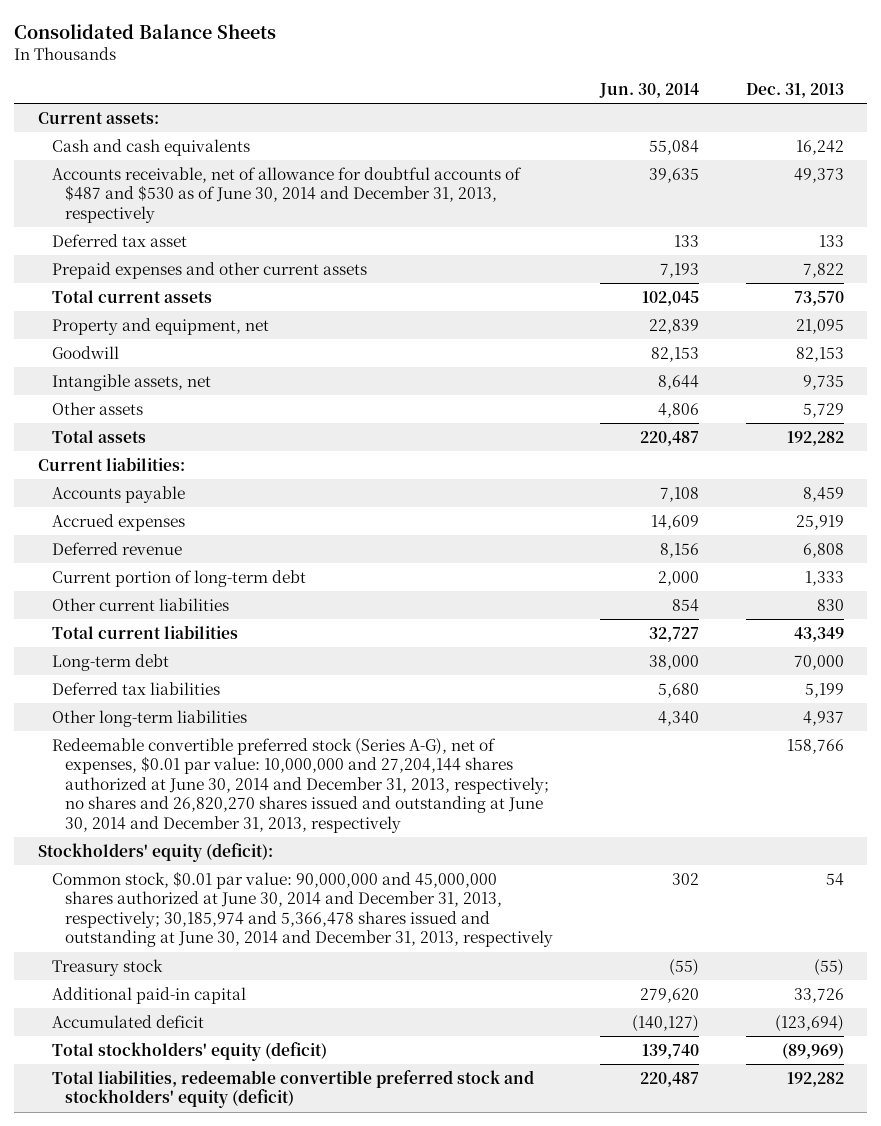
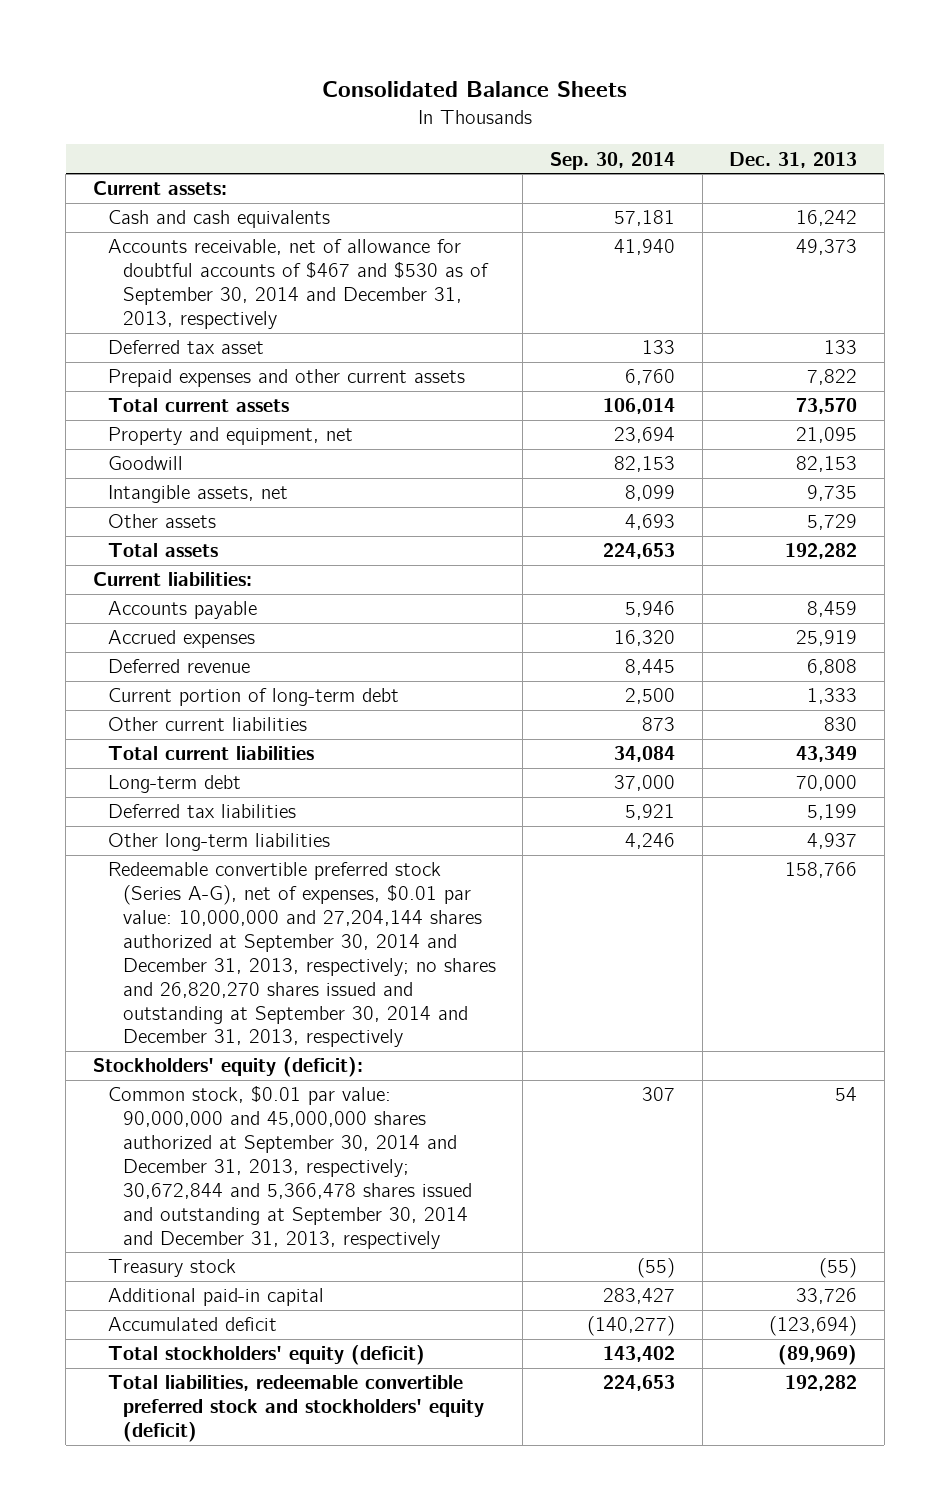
- | Jun. 30, 2014 | Dec. 31, 2013
+ | Sep. 30, 2014 | Dec. 31, 2013
- Accounts receivable, net of allowance for doubtful accounts of $487 and $530 as of June 30, 2014 and December 31, 2013, respectively | 39,635 | 49,373
+ Accounts receivable, net of allowance for doubtful accounts of $467 and $530 as of September 30, 2014 and December 31, 2013, respectively | 41,940 | 49,373
- Redeemable convertible preferred stock (Series A-G), net of expenses, $0.01 par value: 10,000,000 and 27,204,144 shares authorized at June 30, 2014 and December 31, 2013, respectively; no shares and 26,820,270 shares issued and outstanding at June 30, 2014 and December 31, 2013, respectively | | 158,766
+ Redeemable convertible preferred stock (Series A-G), net of expenses, $0.01 par value: 10,000,000 and 27,204,144 shares authorized at September 30, 2014 and December 31, 2013, respectively; no shares and 26,820,270 shares issued and outstanding at September 30, 2014 and December 31, 2013, respectively | | 158,766
- Common stock, $0.01 par value: 90,000,000 and 45,000,000 shares authorized at June 30, 2014 and December 31, 2013, respectively; 30,185,974 and 5,366,478 shares issued and outstanding at June 30, 2014 and December 31, 2013, respectively | 302 | 54
+ Common stock, $0.01 par value: 90,000,000 and 45,000,000 shares authorized at September 30, 2014 and December 31, 2013, respectively; 30,672,844 and 5,366,478 shares issued and outstanding at September 30, 2014 and December 31, 2013, respectively | 307 | 54

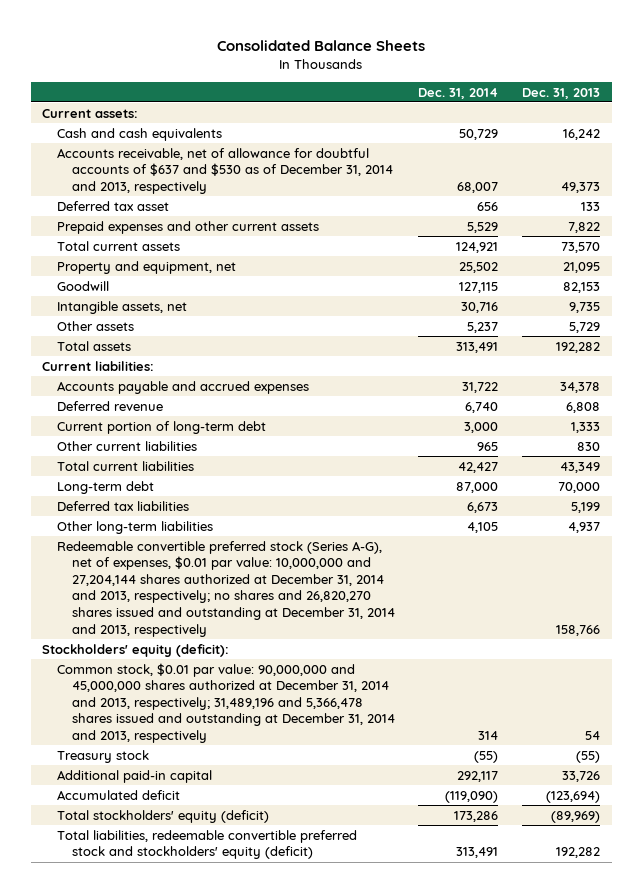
- | Sep. 30, 2014 | Dec. 31, 2013
+ | Dec. 31, 2014 | Dec. 31, 2013
- Accounts receivable, net of allowance for doubtful accounts of $467 and $530 as of September 30, 2014 and December 31, 2013, respectively | 41,940 | 49,373
+ Accounts receivable, net of allowance for doubtful accounts of $637 and $530 as of December 31, 2014 and 2013, respectively | 68,007 | 49,373
- Accounts payable | 5,946 | 8,459
- Accrued expenses | 16,320 | 25,919
+ Accounts payable and accrued expenses | 31,722 | 34,378
- Redeemable convertible preferred stock (Series A-G), net of expenses, $0.01 par value: 10,000,000 and 27,204,144 shares authorized at September 30, 2014 and December 31, 2013, respectively; no shares and 26,820,270 shares issued and outstanding at September 30, 2014 and December 31, 2013, respectively | | 158,766
+ Redeemable convertible preferred stock (Series A-G), net of expenses, $0.01 par value: 10,000,000 and 27,204,144 shares authorized at December 31, 2014 and 2013, respectively; no shares and 26,820,270 shares issued and outstanding at December 31, 2014 and 2013, respectively | | 158,766
- Common stock, $0.01 par value: 90,000,000 and 45,000,000 shares authorized at September 30, 2014 and December 31, 2013, respectively; 30,672,844 and 5,366,478 shares issued and outstanding at September 30, 2014 and December 31, 2013, respectively | 307 | 54
+ Common stock, $0.01 par value: 90,000,000 and 45,000,000 shares authorized at December 31, 2014 and 2013, respectively; 31,489,196 and 5,366,478 shares issued and outstanding at December 31, 2014 and 2013, respectively | 314 | 54

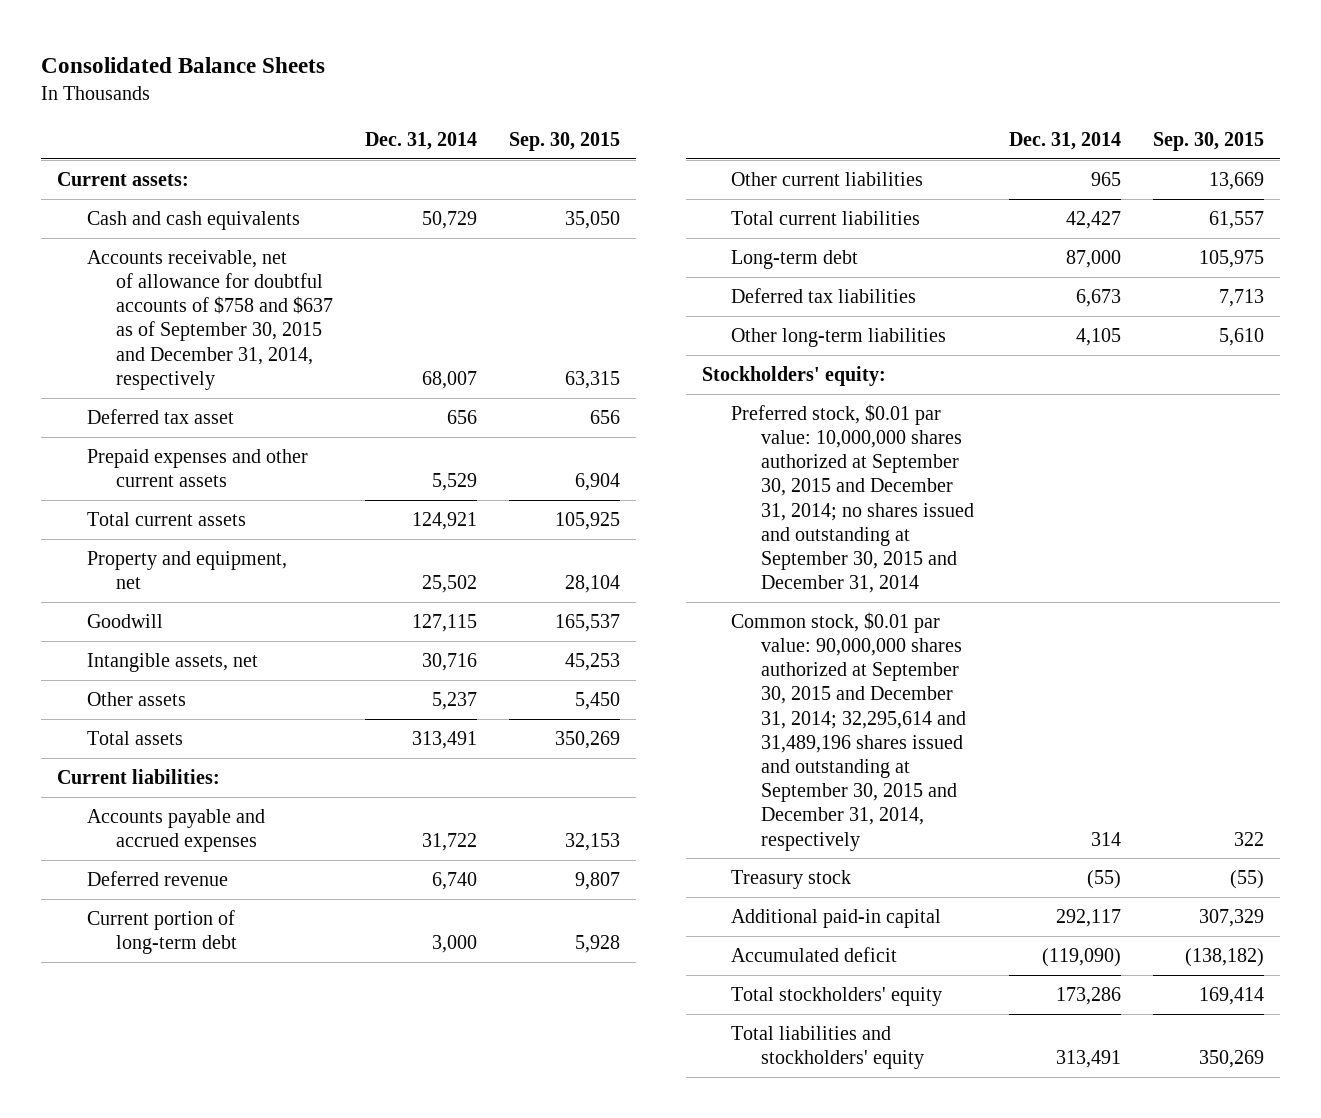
- | Dec. 31, 2014 | Dec. 31, 2013
+ | Dec. 31, 2014 | Sep. 30, 2015
- Accounts receivable, net of allowance for doubtful accounts of $637 and $530 as of December 31, 2014 and 2013, respectively | 68,007 | 49,373
+ Accounts receivable, net of allowance for doubtful accounts of $758 and $637 as of September 30, 2015 and December 31, 2014, respectively | 68,007 | 63,315
- Redeemable convertible preferred stock (Series A-G), net of expenses, $0.01 par value: 10,000,000 and 27,204,144 shares authorized at December 31, 2014 and 2013, respectively; no shares and 26,820,270 shares issued and outstanding at December 31, 2014 and 2013, respectively | | 158,766
- Stockholders' equity (deficit):
- Common stock, $0.01 par value: 90,000,000 and 45,000,000 shares authorized at December 31, 2014 and 2013, respectively; 31,489,196 and 5,366,478 shares issued and outstanding at December 31, 2014 and 2013, respectively | 314 | 54
+ Stockholders' equity:
+ Preferred stock, $0.01 par value: 10,000,000 shares authorized at September 30, 2015 and December 31, 2014; no shares issued and outstanding at September 30, 2015 and December 31, 2014
+ Common stock, $0.01 par value: 90,000,000 shares authorized at September 30, 2015 and December 31, 2014; 32,295,614 and 31,489,196 shares issued and outstanding at September 30, 2015 and December 31, 2014, respectively | 314 | 322
- Total stockholders' equity (deficit) | 173,286 | (89,969)
- Total liabilities, redeemable convertible preferred stock and stockholders' equity (deficit) | 313,491 | 192,282
+ Total stockholders' equity | 173,286 | 169,414
+ Total liabilities and stockholders' equity | 313,491 | 350,269

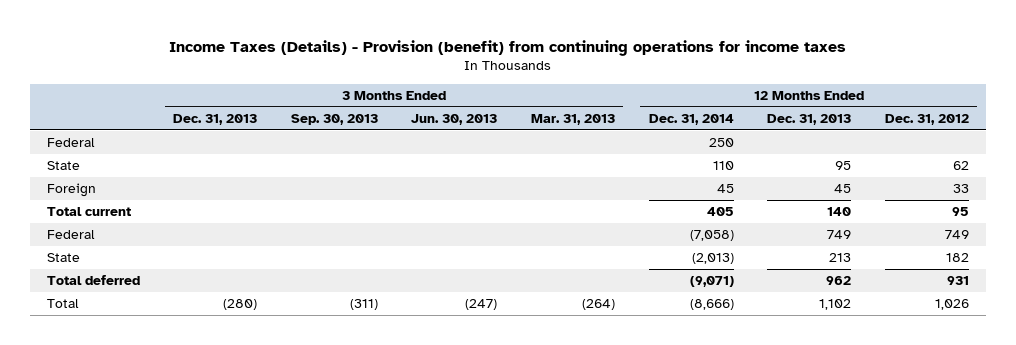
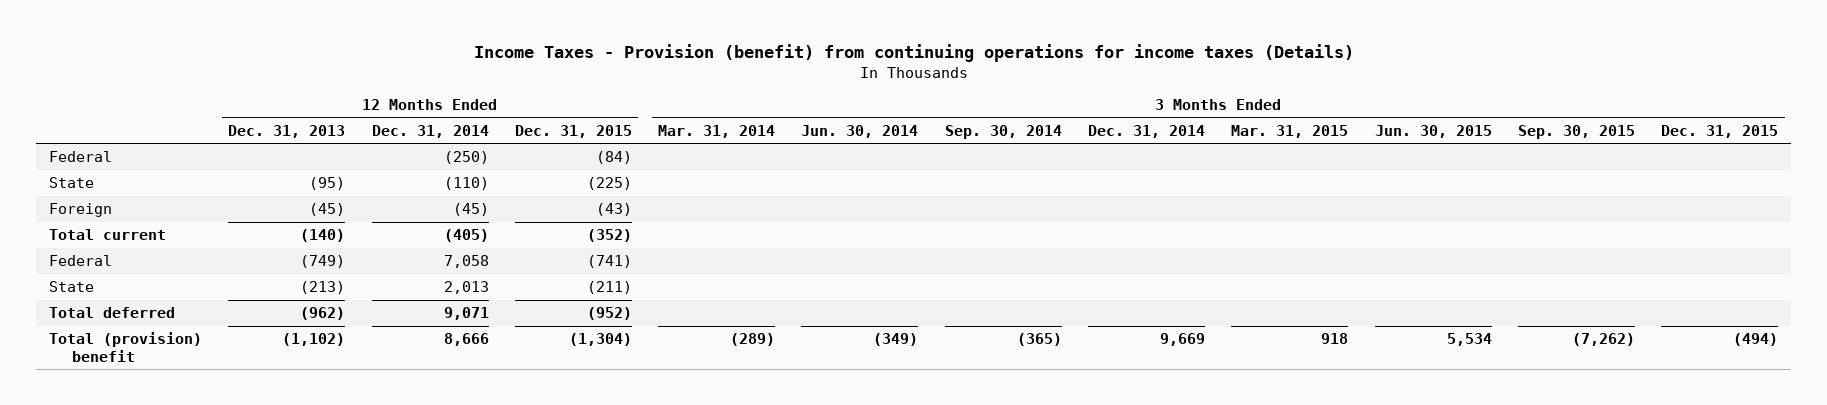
- Income Taxes (Details) - Provision (benefit) from continuing operations for income taxes
+ Income Taxes - Provision (benefit) from continuing operations for income taxes (Details)
- | 3 Months Ended Dec. 31, 2013 | 3 Months Ended Sep. 30, 2013 | 3 Months Ended Jun. 30, 2013 | 3 Months Ended Mar. 31, 2013 | 12 Months Ended Dec. 31, 2014 | 12 Months Ended Dec. 31, 2013 | 12 Months Ended Dec. 31, 2012
+ | 12 Months Ended Dec. 31, 2013 | 12 Months Ended Dec. 31, 2014 | 12 Months Ended Dec. 31, 2015 | 3 Months Ended Mar. 31, 2014 | 3 Months Ended Jun. 30, 2014 | 3 Months Ended Sep. 30, 2014 | 3 Months Ended Dec. 31, 2014 | 3 Months Ended Mar. 31, 2015 | 3 Months Ended Jun. 30, 2015 | 3 Months Ended Sep. 30, 2015 | 3 Months Ended Dec. 31, 2015
- Federal | | | | | 250 | |
- State | | | | | 110 | 95 | 62
- Foreign | | | | | 45 | 45 | 33
- Total current | | | | | 405 | 140 | 95
- Federal | | | | | (7,058) | 749 | 749
- State | | | | | (2,013) | 213 | 182
- Total deferred | | | | | (9,071) | 962 | 931
- Total | (280) | (311) | (247) | (264) | (8,666) | 1,102 | 1,026
+ Federal | | (250) | (84) | | | | | | | |
+ State | (95) | (110) | (225) | | | | | | | |
+ Foreign | (45) | (45) | (43) | | | | | | | |
+ Total current | (140) | (405) | (352) | | | | | | | |
+ Federal | (749) | 7,058 | (741) | | | | | | | |
+ State | (213) | 2,013 | (211) | | | | | | | |
+ Total deferred | (962) | 9,071 | (952) | | | | | | | |
+ Total (provision) benefit | (1,102) | 8,666 | (1,304) | (289) | (349) | (365) | 9,669 | 918 | 5,534 | (7,262) | (494)

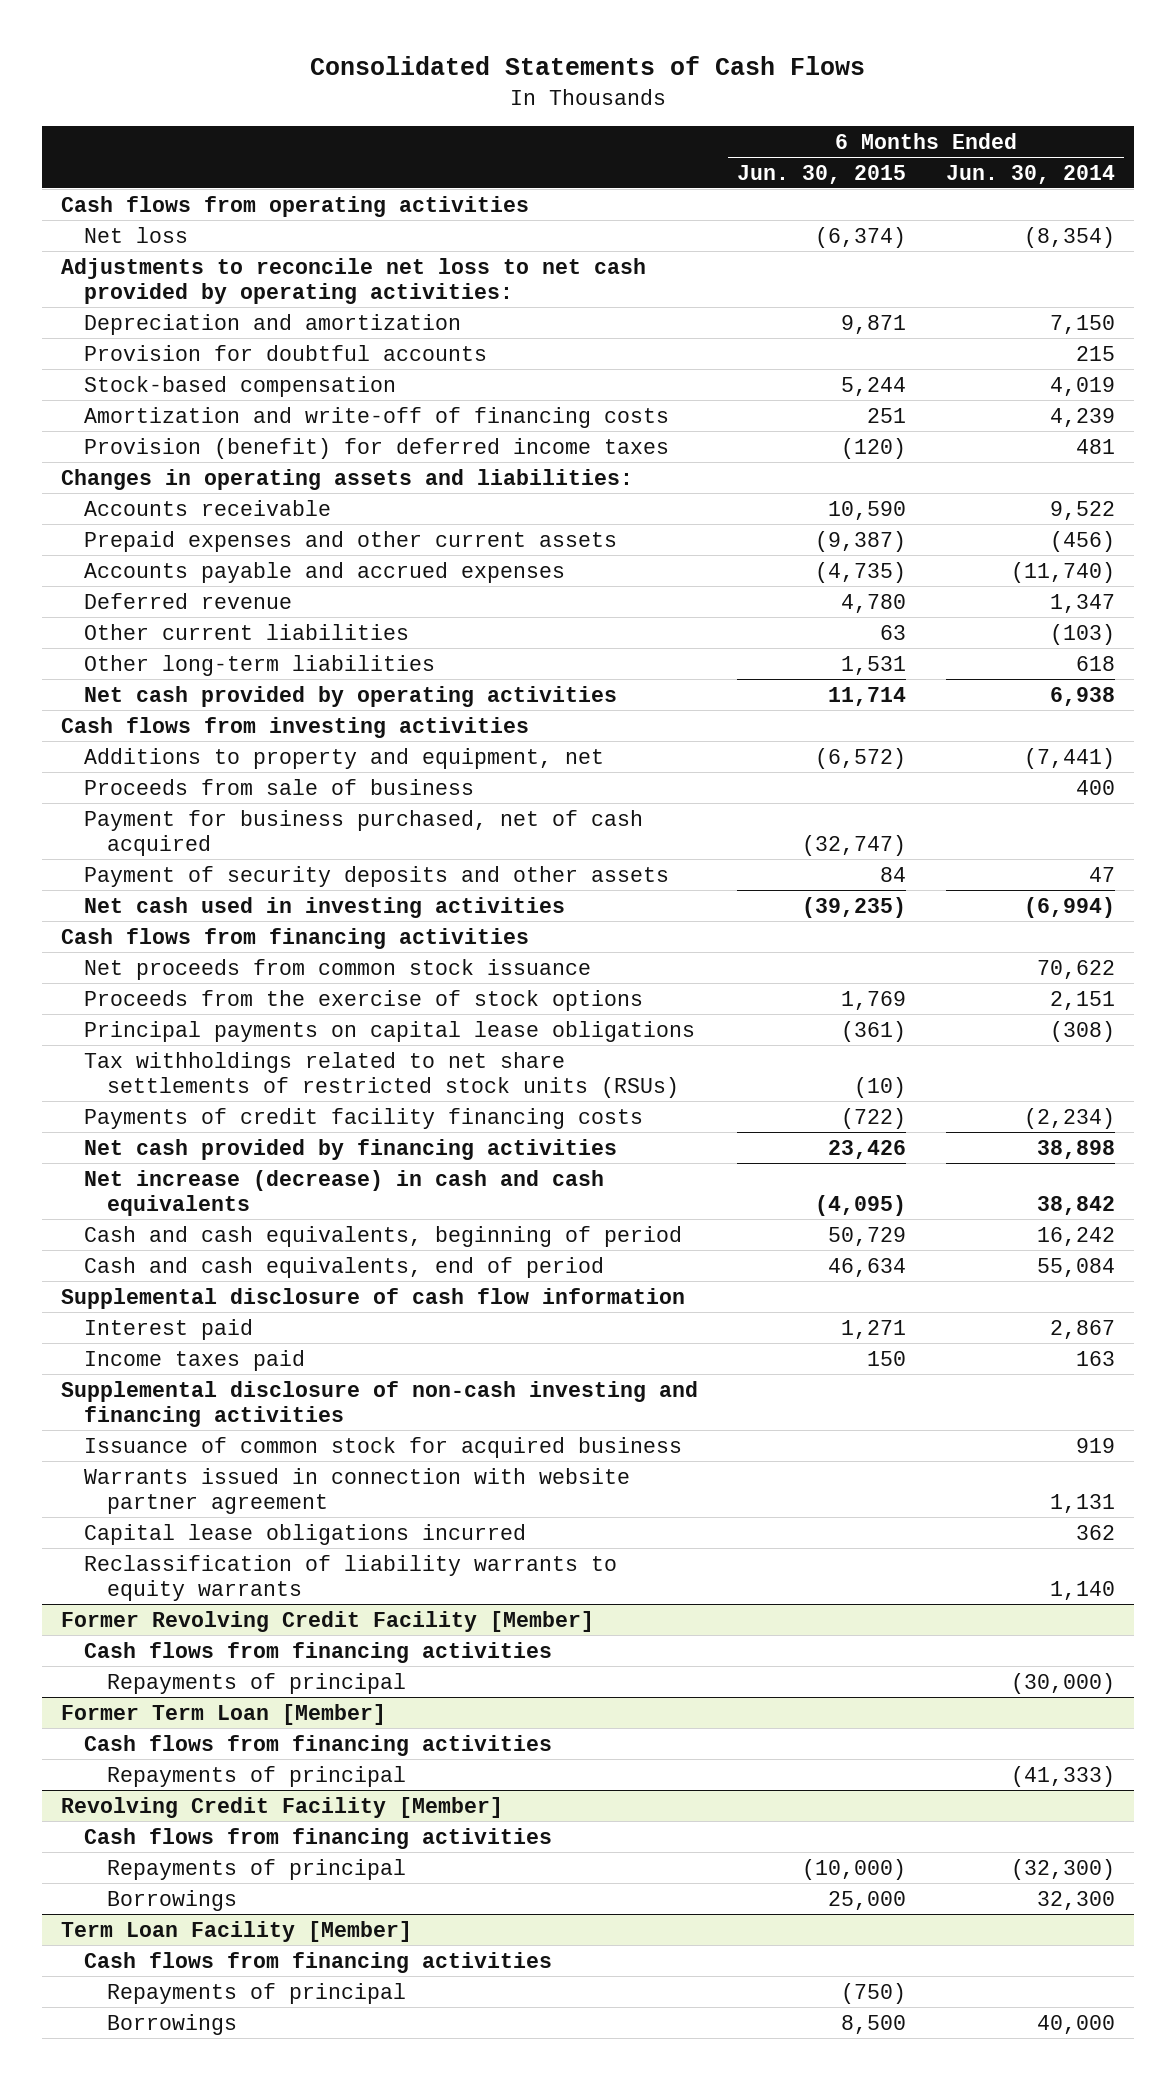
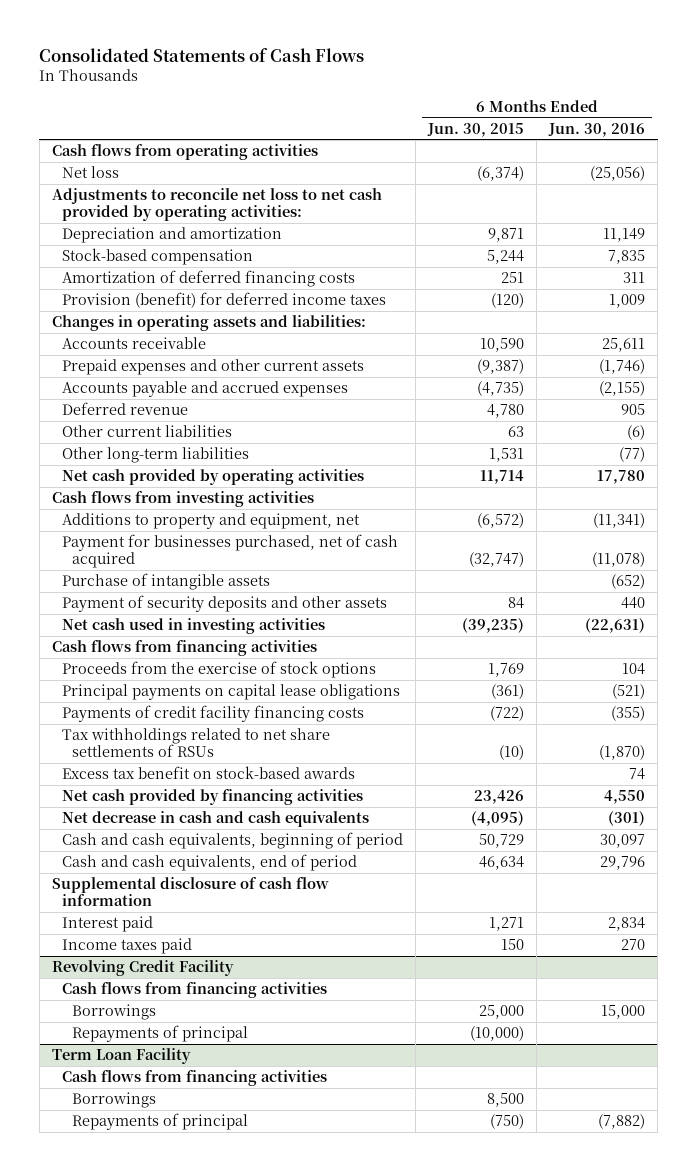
- | 6 Months Ended Jun. 30, 2015 | 6 Months Ended Jun. 30, 2014
+ | 6 Months Ended Jun. 30, 2015 | 6 Months Ended Jun. 30, 2016
- Provision for doubtful accounts | | 215
- Amortization and write-off of financing costs | 251 | 4,239
+ Amortization of deferred financing costs | 251 | 311
- Proceeds from sale of business | | 400
- Payment for business purchased, net of cash acquired | (32,747) |
+ Payment for businesses purchased, net of cash acquired | (32,747) | (11,078)
+ Purchase of intangible assets | | (652)
- Net proceeds from common stock issuance | | 70,622
- Tax withholdings related to net share settlements of restricted stock units (RSUs) | (10) |
+ Tax withholdings related to net share settlements of RSUs | (10) | (1,870)
+ Excess tax benefit on stock-based awards | | 74
- Net increase (decrease) in cash and cash equivalents | (4,095) | 38,842
+ Net decrease in cash and cash equivalents | (4,095) | (301)
- Supplemental disclosure of non-cash investing and financing activities
- Issuance of common stock for acquired business | | 919
- Warrants issued in connection with website partner agreement | | 1,131
- Capital lease obligations incurred | | 362
- Reclassification of liability warrants to equity warrants | | 1,140
- Former Revolving Credit Facility [Member]
- Cash flows from financing activities
- Repayments of principal | | (30,000)
- Former Term Loan [Member]
- Cash flows from financing activities
- Repayments of principal | | (41,333)
- Revolving Credit Facility [Member]
+ Revolving Credit Facility
- Repayments of principal | (10,000) | (32,300)
- Term Loan Facility [Member]
+ Repayments of principal | (10,000) |
+ Term Loan Facility
- Repayments of principal | (750) |
+ Repayments of principal | (750) | (7,882)

